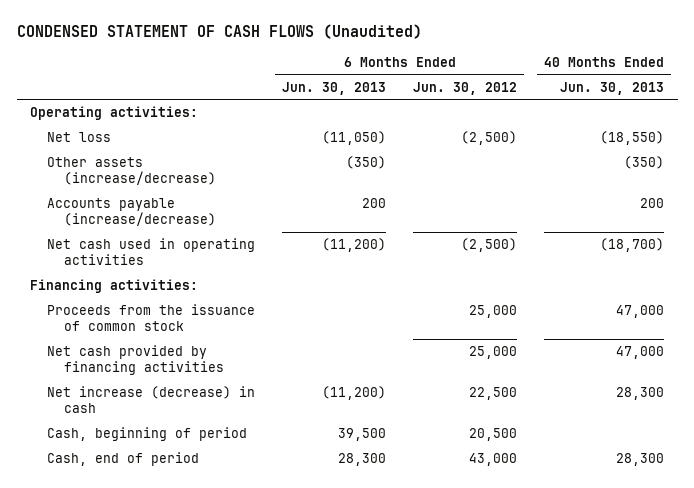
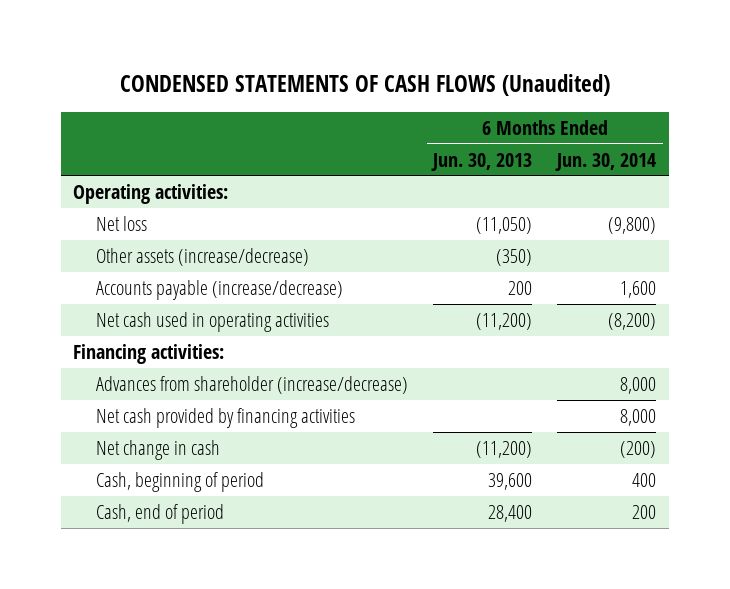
- CONDENSED STATEMENT OF CASH FLOWS (Unaudited)
+ CONDENSED STATEMENTS OF CASH FLOWS (Unaudited)
- | 6 Months Ended Jun. 30, 2013 | 6 Months Ended Jun. 30, 2012 | 40 Months Ended Jun. 30, 2013
+ | 6 Months Ended Jun. 30, 2013 | 6 Months Ended Jun. 30, 2014
- Proceeds from the issuance of common stock | | 25,000 | 47,000
+ Advances from shareholder (increase/decrease) | | 8,000
- Net increase (decrease) in cash | (11,200) | 22,500 | 28,300
- Cash, beginning of period | 39,500 | 20,500 |
- Cash, end of period | 28,300 | 43,000 | 28,300
+ Net change in cash | (11,200) | (200)
+ Cash, beginning of period | 39,600 | 400
+ Cash, end of period | 28,400 | 200

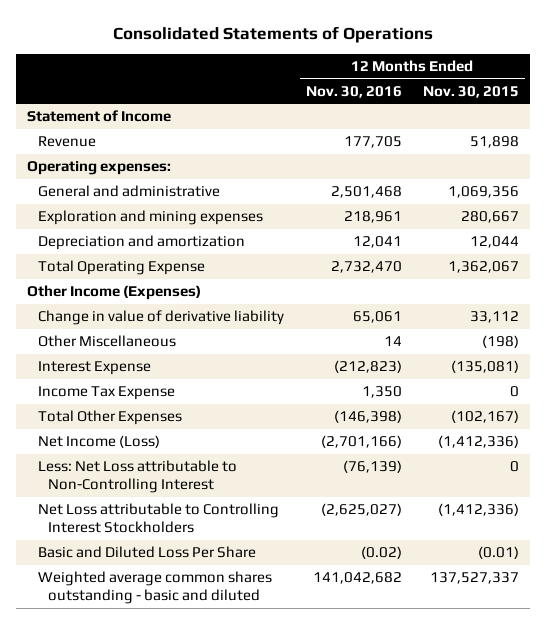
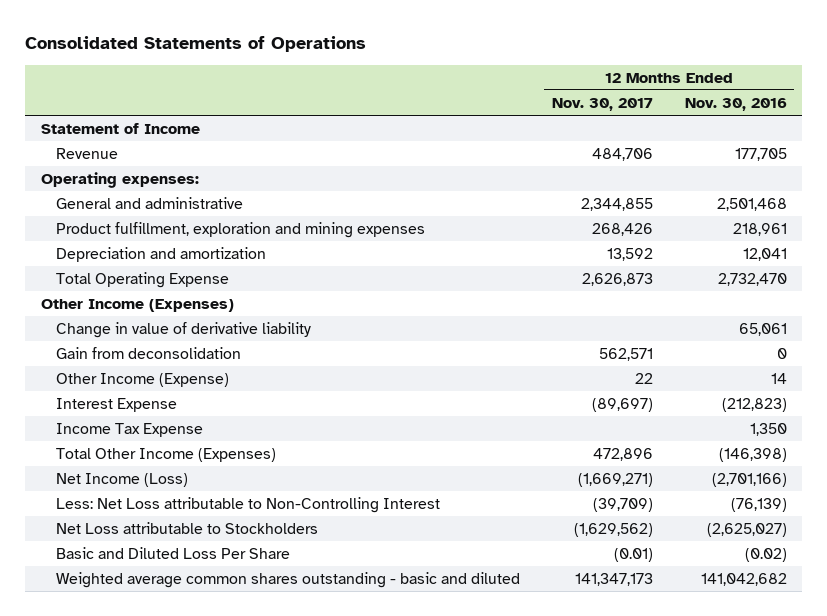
- | 12 Months Ended Nov. 30, 2016 | 12 Months Ended Nov. 30, 2015
+ | 12 Months Ended Nov. 30, 2017 | 12 Months Ended Nov. 30, 2016
- Exploration and mining expenses | 218,961 | 280,667
+ Product fulfillment, exploration and mining expenses | 268,426 | 218,961
- Other Miscellaneous | 14 | (198)
+ Gain from deconsolidation | 562,571 | 0
+ Other Income (Expense) | 22 | 14
- Total Other Expenses | (146,398) | (102,167)
+ Total Other Income (Expenses) | 472,896 | (146,398)
- Net Loss attributable to Controlling Interest Stockholders | (2,625,027) | (1,412,336)
+ Net Loss attributable to Stockholders | (1,629,562) | (2,625,027)

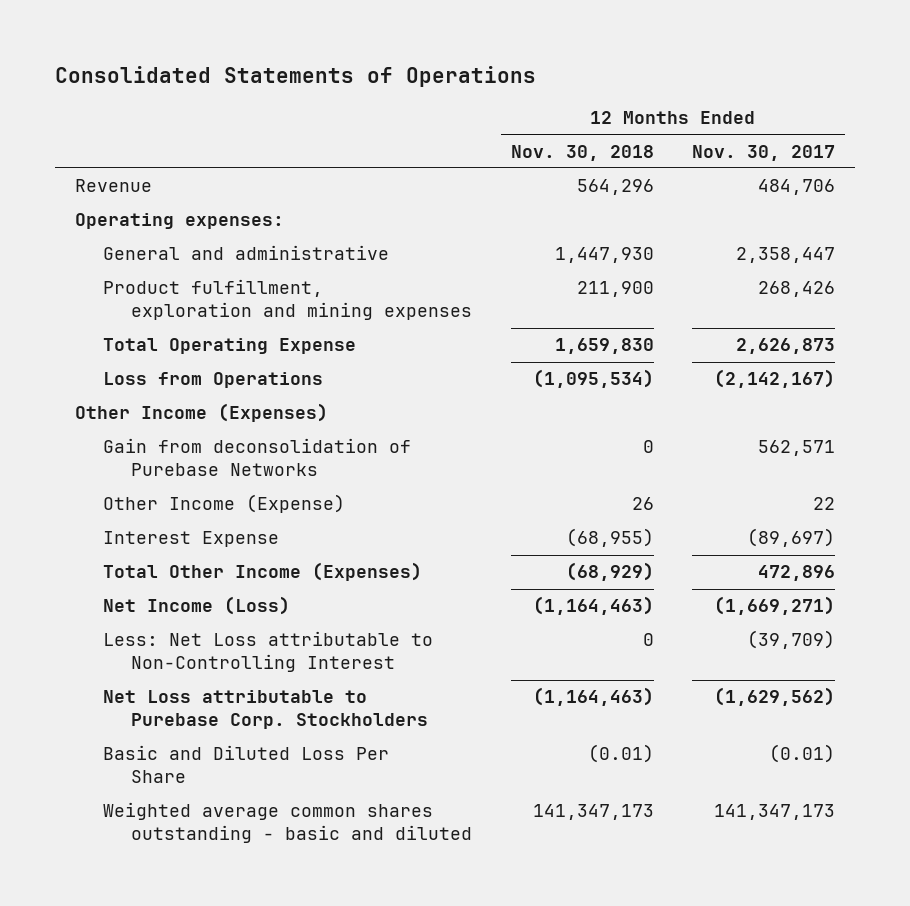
- | 12 Months Ended Nov. 30, 2017 | 12 Months Ended Nov. 30, 2016
+ | 12 Months Ended Nov. 30, 2018 | 12 Months Ended Nov. 30, 2017
- Statement of Income
- General and administrative | 2,344,855 | 2,501,468
+ General and administrative | 1,447,930 | 2,358,447
- Depreciation and amortization | 13,592 | 12,041
+ Loss from Operations | (1,095,534) | (2,142,167)
- Change in value of derivative liability | | 65,061
- Gain from deconsolidation | 562,571 | 0
+ Gain from deconsolidation of Purebase Networks | 0 | 562,571
- Income Tax Expense | | 1,350
- Net Loss attributable to Stockholders | (1,629,562) | (2,625,027)
+ Net Loss attributable to Purebase Corp. Stockholders | (1,164,463) | (1,629,562)

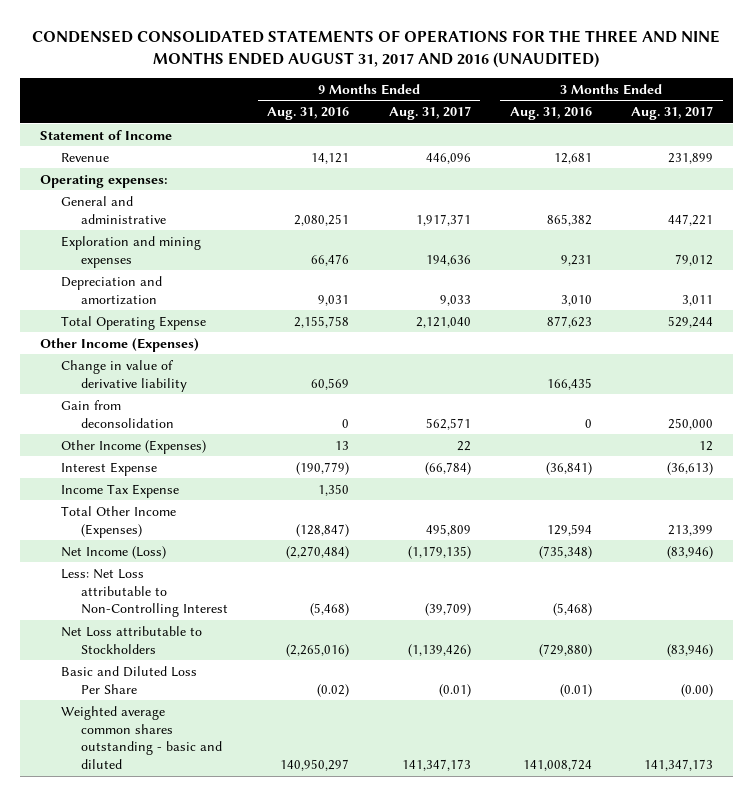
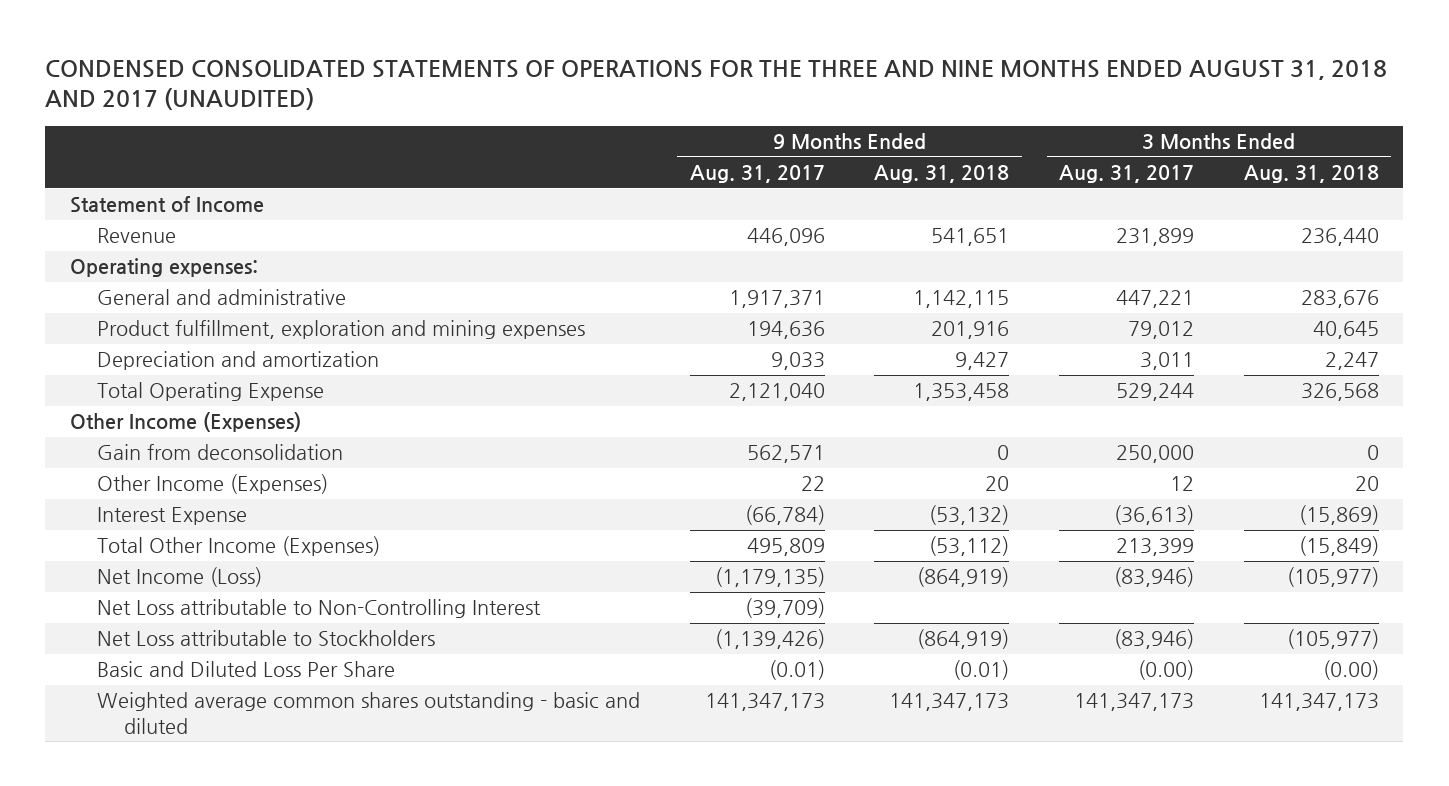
- CONDENSED CONSOLIDATED STATEMENTS OF OPERATIONS FOR THE THREE AND NINE MONTHS ENDED AUGUST 31, 2017 AND 2016 (UNAUDITED)
+ CONDENSED CONSOLIDATED STATEMENTS OF OPERATIONS FOR THE THREE AND NINE MONTHS ENDED AUGUST 31, 2018 AND 2017 (UNAUDITED)
- | 9 Months Ended Aug. 31, 2016 | 9 Months Ended Aug. 31, 2017 | 3 Months Ended Aug. 31, 2016 | 3 Months Ended Aug. 31, 2017
+ | 9 Months Ended Aug. 31, 2017 | 9 Months Ended Aug. 31, 2018 | 3 Months Ended Aug. 31, 2017 | 3 Months Ended Aug. 31, 2018
- Exploration and mining expenses | 66,476 | 194,636 | 9,231 | 79,012
+ Product fulfillment, exploration and mining expenses | 194,636 | 201,916 | 79,012 | 40,645
- Change in value of derivative liability | 60,569 | | 166,435 |
- Income Tax Expense | 1,350 | | |
- Less: Net Loss attributable to Non-Controlling Interest | (5,468) | (39,709) | (5,468) |
+ Net Loss attributable to Non-Controlling Interest | (39,709) | | |

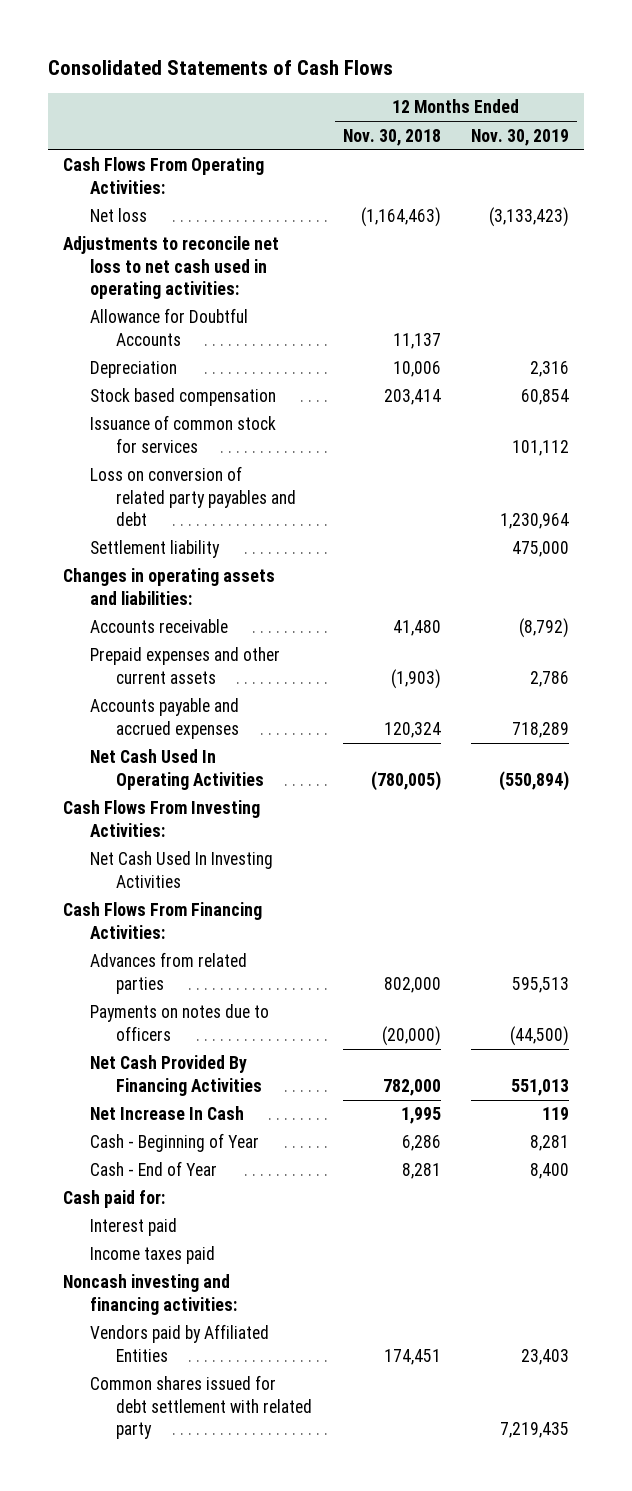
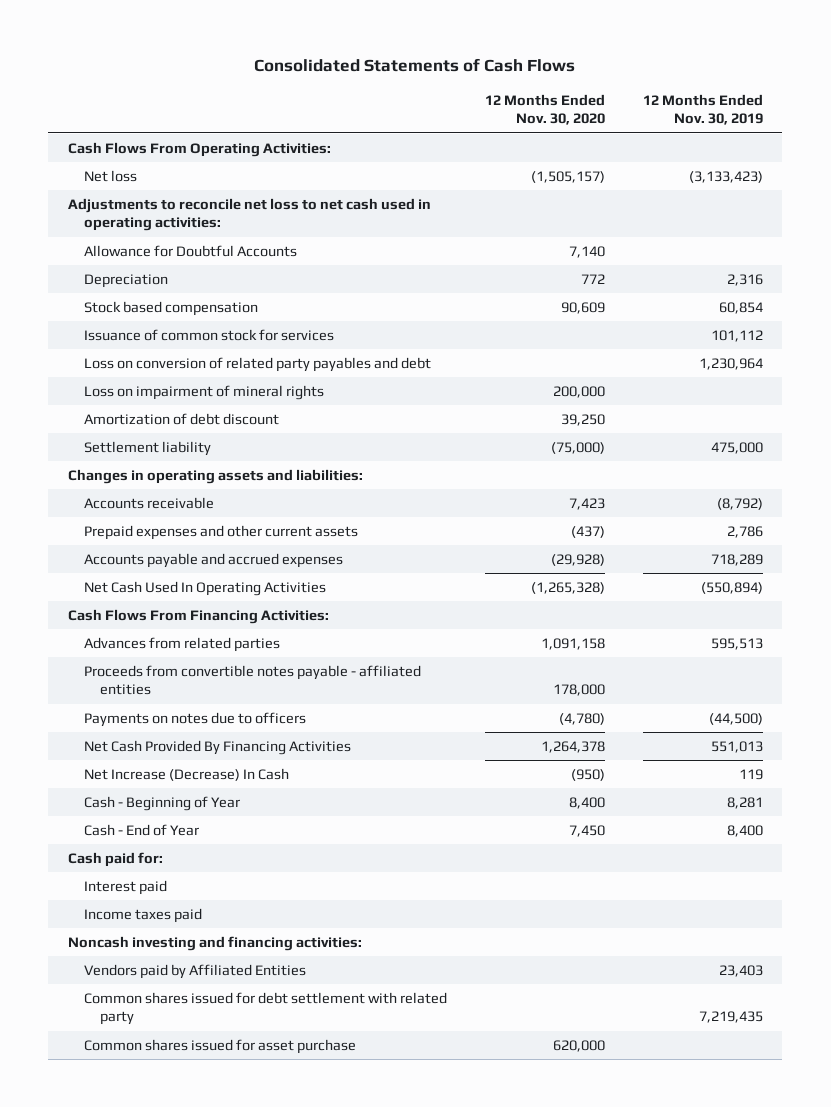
- | 12 Months Ended Nov. 30, 2018 | 12 Months Ended Nov. 30, 2019
+ | 12 Months Ended Nov. 30, 2020 | 12 Months Ended Nov. 30, 2019
+ Loss on impairment of mineral rights | 200,000 |
+ Amortization of debt discount | 39,250 |
- Cash Flows From Investing Activities:
- Net Cash Used In Investing Activities
+ Proceeds from convertible notes payable - affiliated entities | 178,000 |
- Net Increase In Cash | 1,995 | 119
+ Net Increase (Decrease) In Cash | (950) | 119
+ Common shares issued for asset purchase | 620,000 |

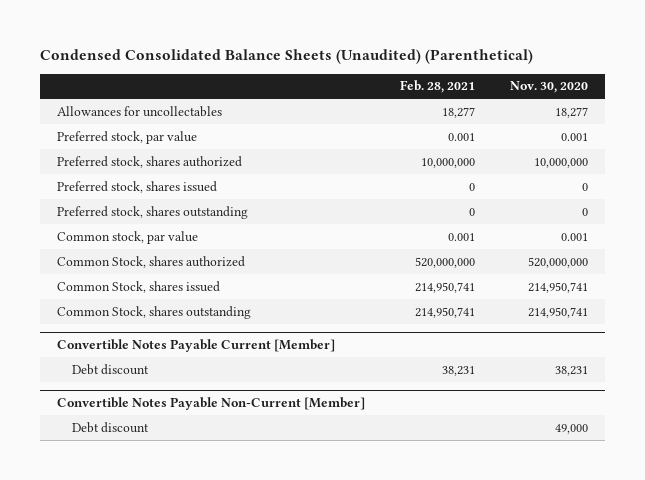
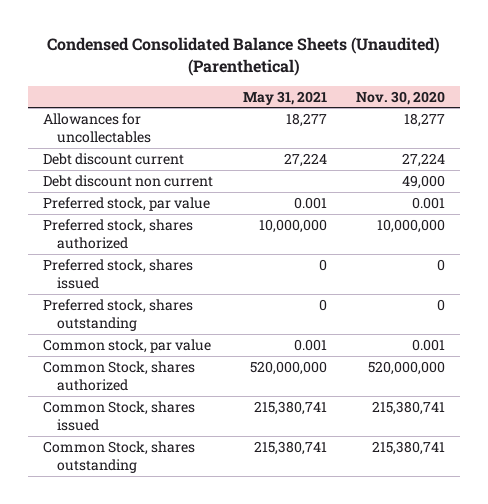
- | Feb. 28, 2021 | Nov. 30, 2020
+ | May 31, 2021 | Nov. 30, 2020
+ Debt discount current | 27,224 | 27,224
+ Debt discount non current | | 49,000
- Common Stock, shares issued | 214,950,741 | 214,950,741
- Common Stock, shares outstanding | 214,950,741 | 214,950,741
- Convertible Notes Payable Current [Member]
- Debt discount | 38,231 | 38,231
- Convertible Notes Payable Non-Current [Member]
- Debt discount | | 49,000
+ Common Stock, shares issued | 215,380,741 | 215,380,741
+ Common Stock, shares outstanding | 215,380,741 | 215,380,741

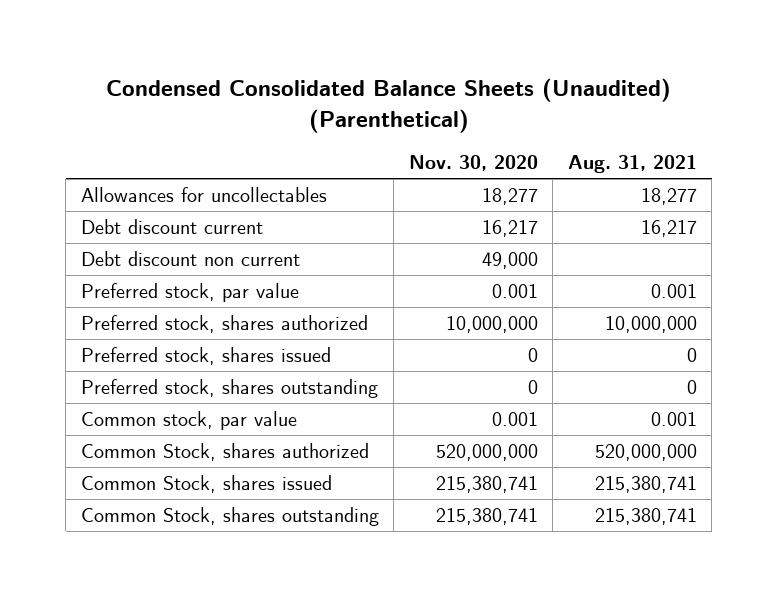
- | May 31, 2021 | Nov. 30, 2020
+ | Nov. 30, 2020 | Aug. 31, 2021
- Debt discount current | 27,224 | 27,224
+ Debt discount current | 16,217 | 16,217

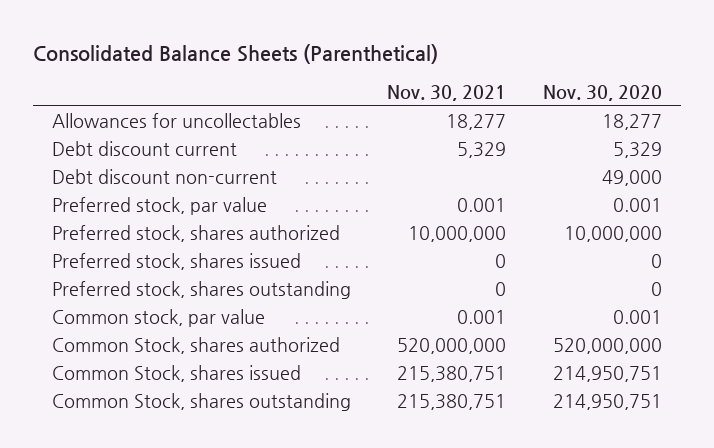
- Condensed Consolidated Balance Sheets (Unaudited) (Parenthetical)
+ Consolidated Balance Sheets (Parenthetical)
- | Nov. 30, 2020 | Aug. 31, 2021
+ | Nov. 30, 2021 | Nov. 30, 2020
- Debt discount current | 16,217 | 16,217
- Debt discount non current | 49,000 |
+ Debt discount current | 5,329 | 5,329
+ Debt discount non-current | | 49,000
- Common Stock, shares issued | 215,380,741 | 215,380,741
- Common Stock, shares outstanding | 215,380,741 | 215,380,741
+ Common Stock, shares issued | 215,380,751 | 214,950,751
+ Common Stock, shares outstanding | 215,380,751 | 214,950,751

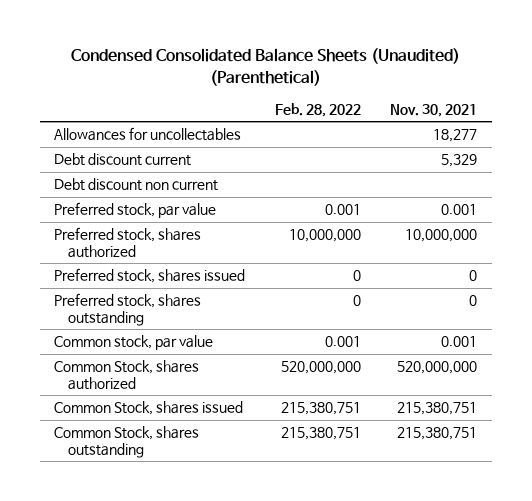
- Consolidated Balance Sheets (Parenthetical)
+ Condensed Consolidated Balance Sheets (Unaudited) (Parenthetical)
- | Nov. 30, 2021 | Nov. 30, 2020
+ | Feb. 28, 2022 | Nov. 30, 2021
- Debt discount non-current | | 49,000
+ Debt discount non current

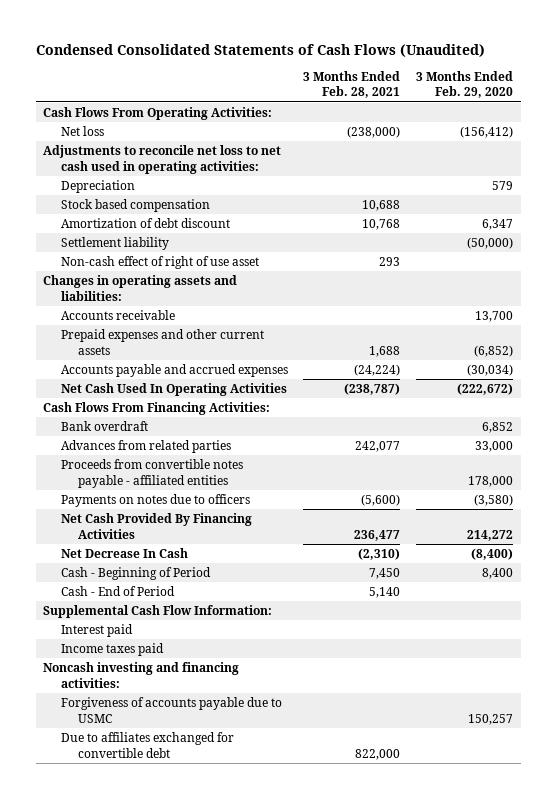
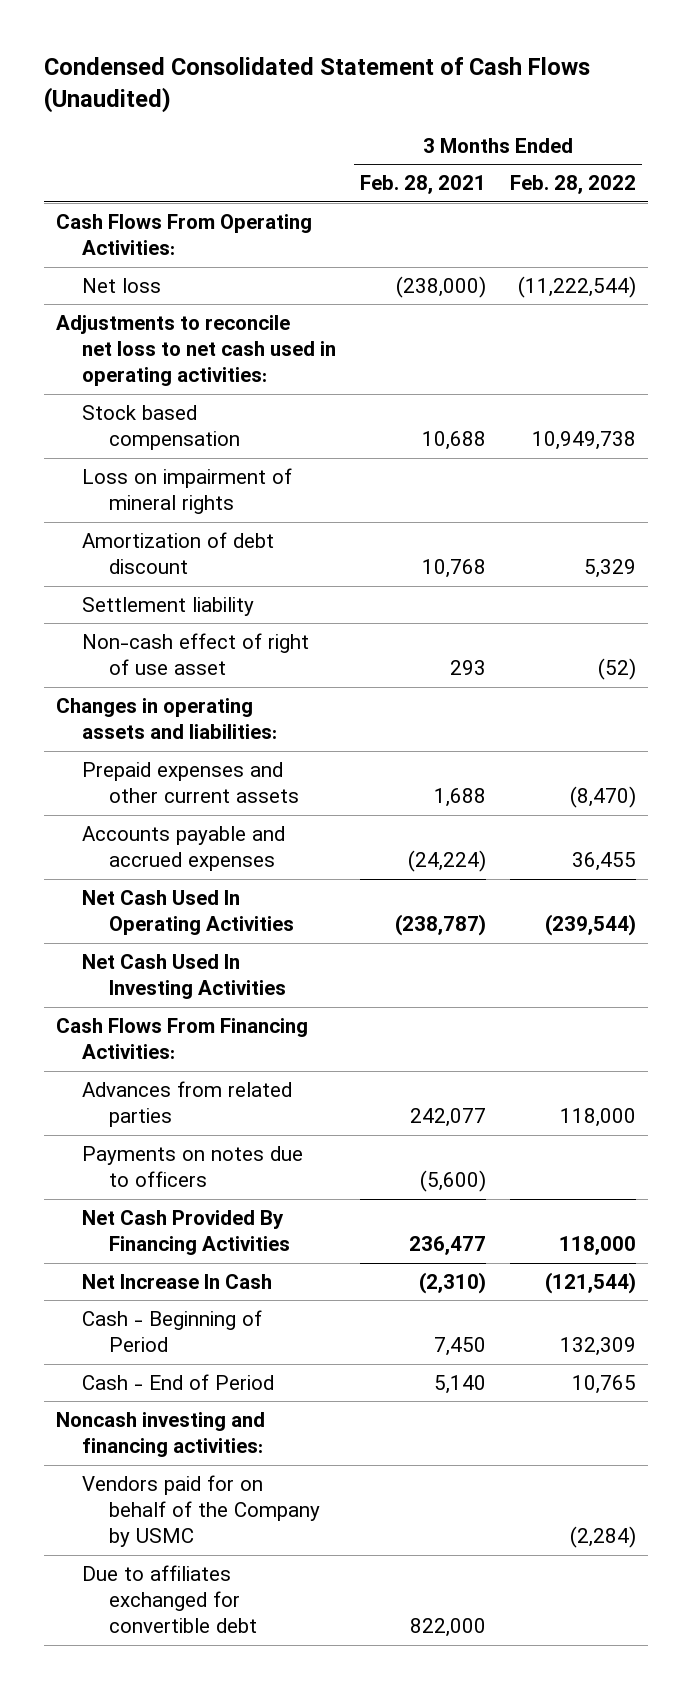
- Condensed Consolidated Statements of Cash Flows (Unaudited)
+ Condensed Consolidated Statement of Cash Flows (Unaudited)
- | 3 Months Ended Feb. 28, 2021 | 3 Months Ended Feb. 29, 2020
+ | 3 Months Ended Feb. 28, 2021 | 3 Months Ended Feb. 28, 2022
- Depreciation | | 579
+ Loss on impairment of mineral rights
- Accounts receivable | | 13,700
+ Net Cash Used In Investing Activities
- Bank overdraft | | 6,852
- Proceeds from convertible notes payable - affiliated entities | | 178,000
- Net Decrease In Cash | (2,310) | (8,400)
+ Net Increase In Cash | (2,310) | (121,544)
- Supplemental Cash Flow Information:
- Interest paid
- Income taxes paid
- Forgiveness of accounts payable due to USMC | | 150,257
+ Vendors paid for on behalf of the Company by USMC | | (2,284)

